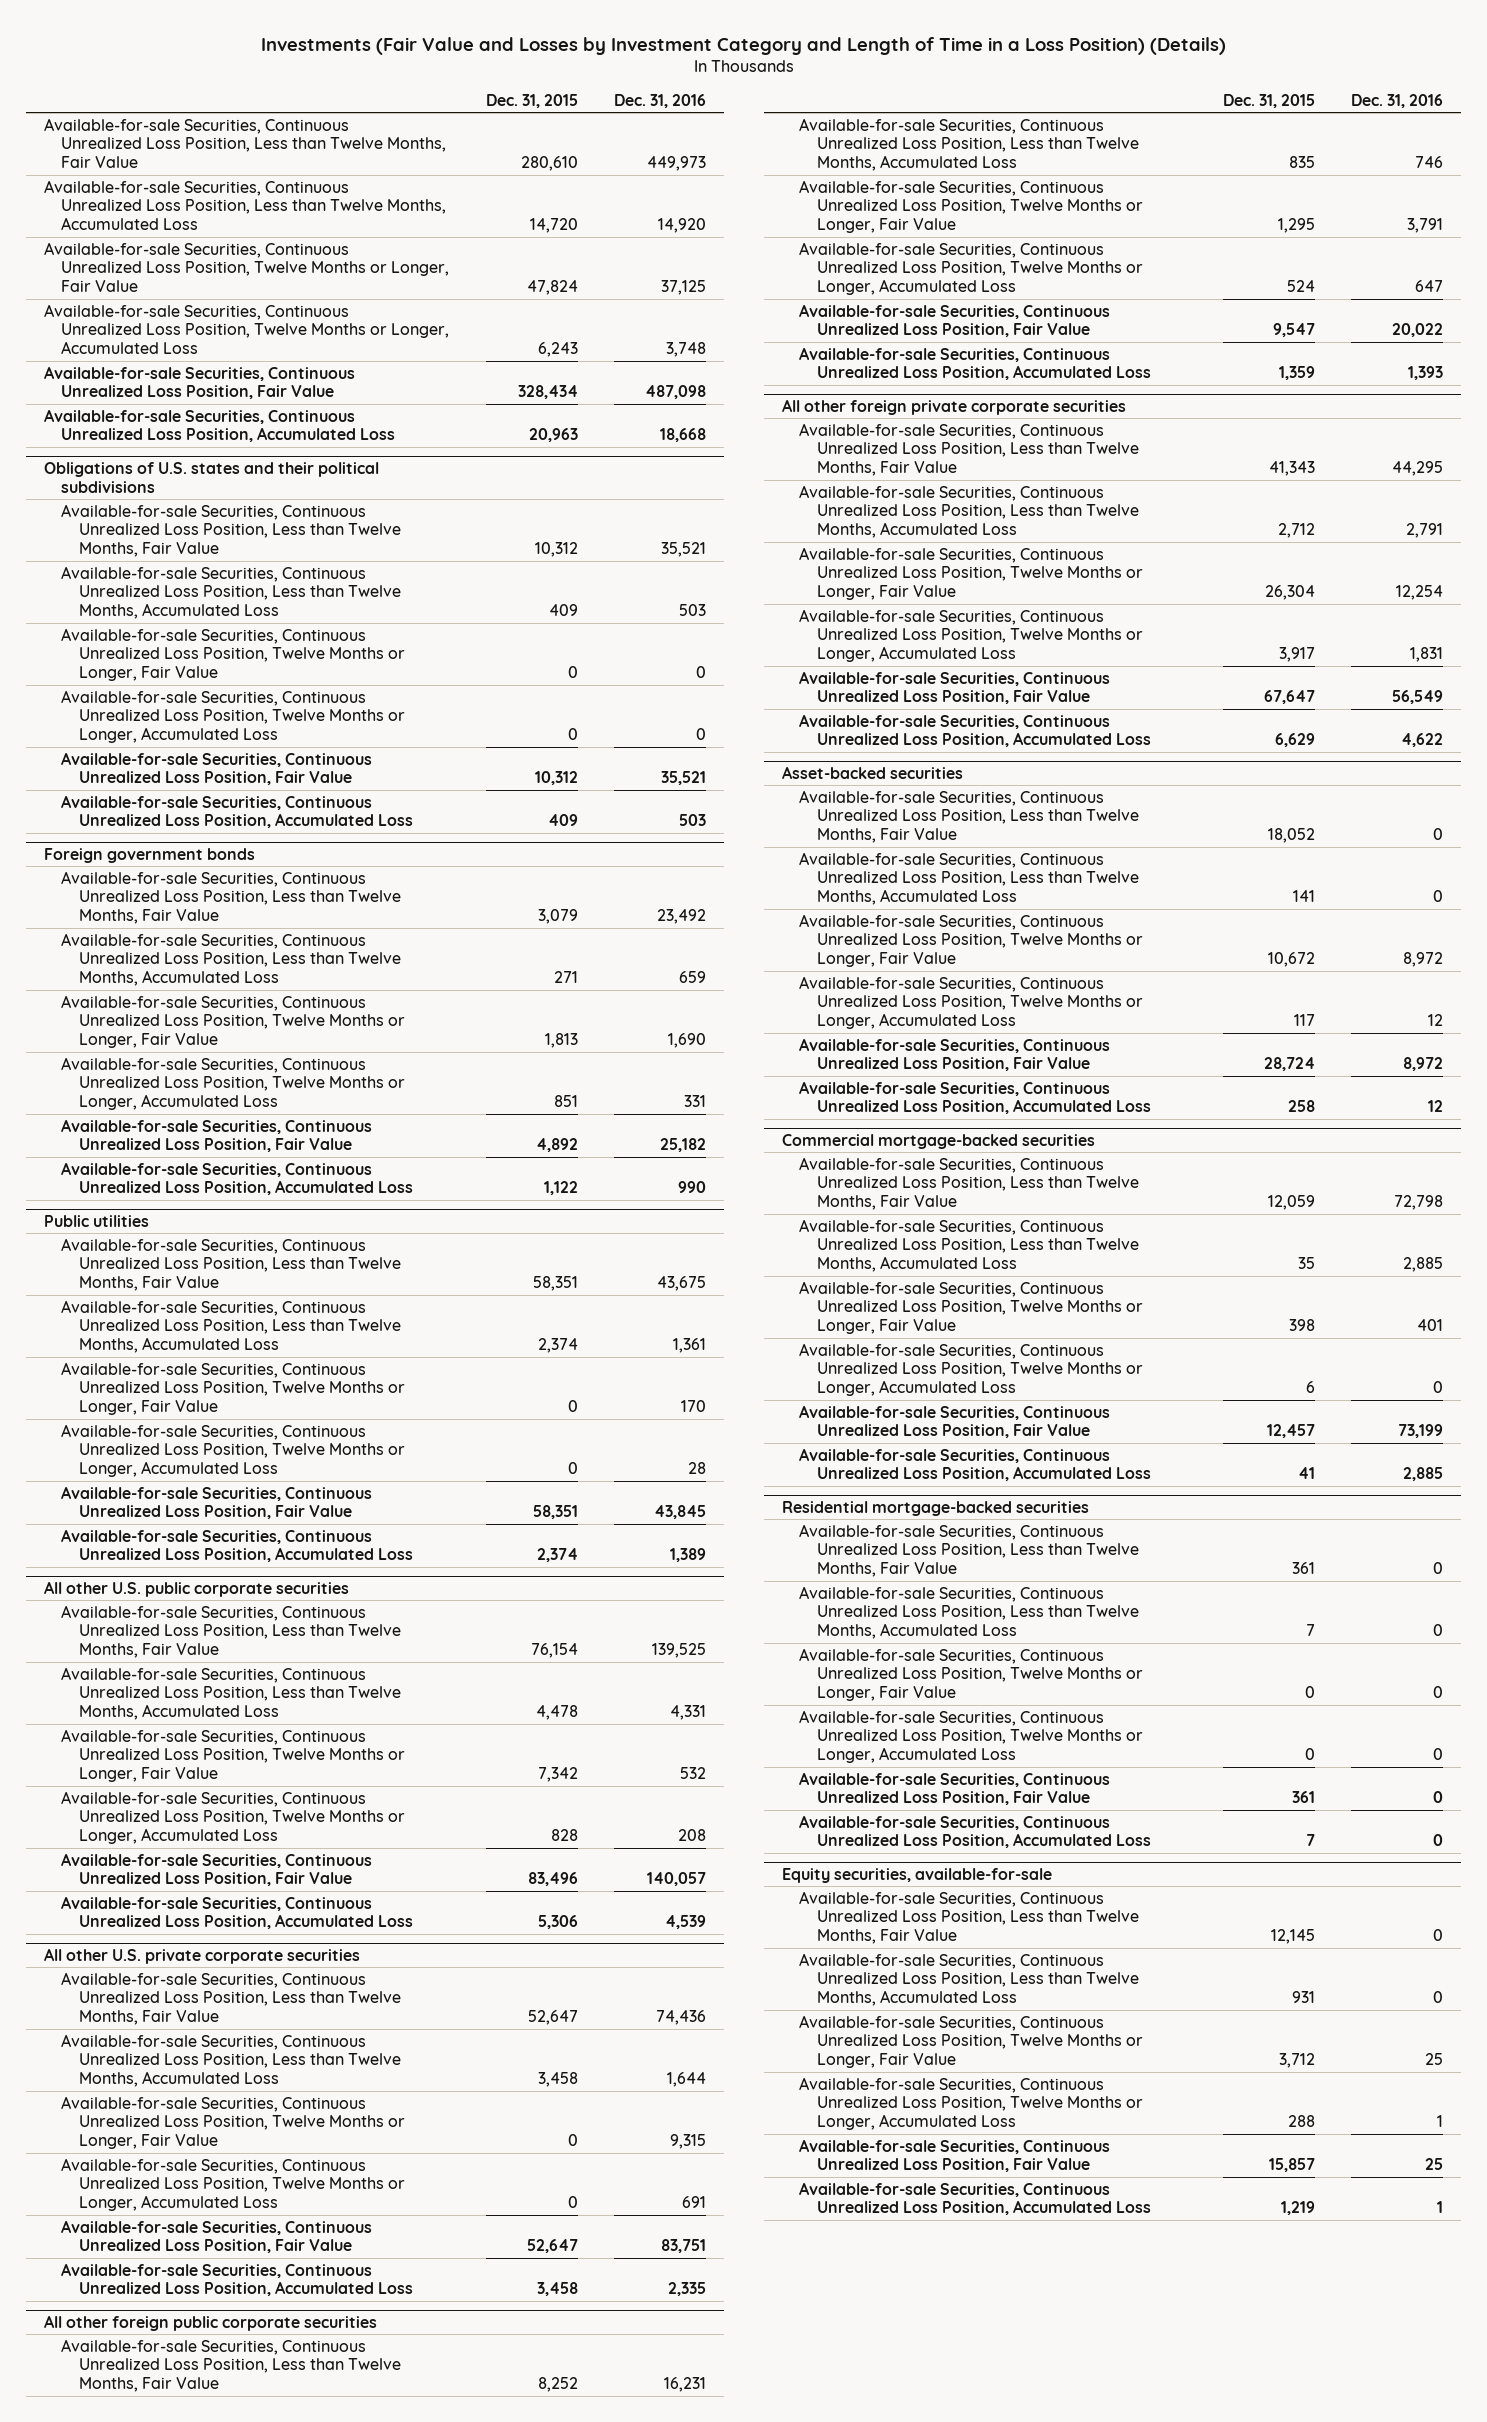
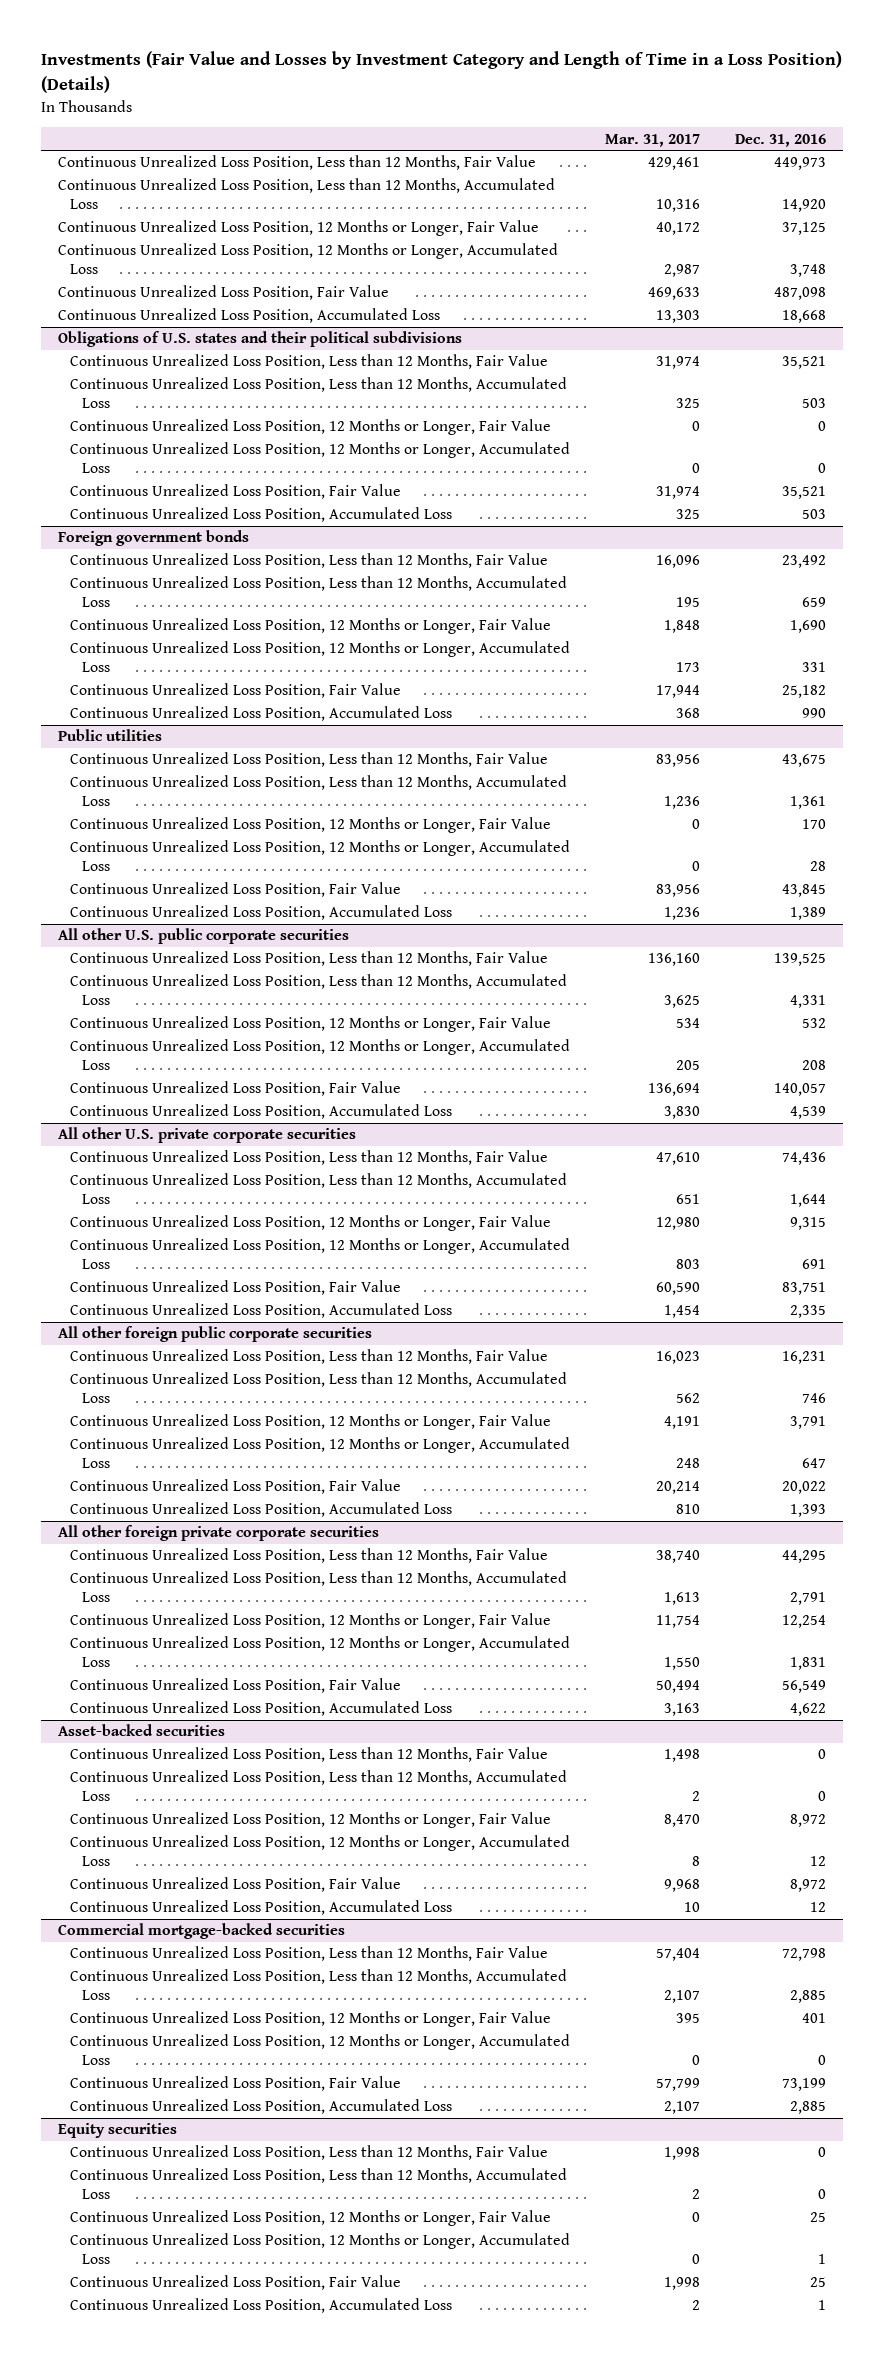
- | Dec. 31, 2015 | Dec. 31, 2016
+ | Mar. 31, 2017 | Dec. 31, 2016
- Available-for-sale Securities, Continuous Unrealized Loss Position, Less than Twelve Months, Fair Value | 280,610 | 449,973
- Available-for-sale Securities, Continuous Unrealized Loss Position, Less than Twelve Months, Accumulated Loss | 14,720 | 14,920
- Available-for-sale Securities, Continuous Unrealized Loss Position, Twelve Months or Longer, Fair Value | 47,824 | 37,125
- Available-for-sale Securities, Continuous Unrealized Loss Position, Twelve Months or Longer, Accumulated Loss | 6,243 | 3,748
- Available-for-sale Securities, Continuous Unrealized Loss Position, Fair Value | 328,434 | 487,098
- Available-for-sale Securities, Continuous Unrealized Loss Position, Accumulated Loss | 20,963 | 18,668
+ Continuous Unrealized Loss Position, Less than 12 Months, Fair Value | 429,461 | 449,973
+ Continuous Unrealized Loss Position, Less than 12 Months, Accumulated Loss | 10,316 | 14,920
+ Continuous Unrealized Loss Position, 12 Months or Longer, Fair Value | 40,172 | 37,125
+ Continuous Unrealized Loss Position, 12 Months or Longer, Accumulated Loss | 2,987 | 3,748
+ Continuous Unrealized Loss Position, Fair Value | 469,633 | 487,098
+ Continuous Unrealized Loss Position, Accumulated Loss | 13,303 | 18,668
@ Obligations of U.S. states and their political subdivisions
- Available-for-sale Securities, Continuous Unrealized Loss Position, Less than Twelve Months, Fair Value | 10,312 | 35,521
- Available-for-sale Securities, Continuous Unrealized Loss Position, Less than Twelve Months, Accumulated Loss | 409 | 503
- Available-for-sale Securities, Continuous Unrealized Loss Position, Twelve Months or Longer, Fair Value | 0 | 0
- Available-for-sale Securities, Continuous Unrealized Loss Position, Twelve Months or Longer, Accumulated Loss | 0 | 0
- Available-for-sale Securities, Continuous Unrealized Loss Position, Fair Value | 10,312 | 35,521
- Available-for-sale Securities, Continuous Unrealized Loss Position, Accumulated Loss | 409 | 503
+ Continuous Unrealized Loss Position, Less than 12 Months, Fair Value | 31,974 | 35,521
+ Continuous Unrealized Loss Position, Less than 12 Months, Accumulated Loss | 325 | 503
+ Continuous Unrealized Loss Position, 12 Months or Longer, Fair Value | 0 | 0
+ Continuous Unrealized Loss Position, 12 Months or Longer, Accumulated Loss | 0 | 0
+ Continuous Unrealized Loss Position, Fair Value | 31,974 | 35,521
+ Continuous Unrealized Loss Position, Accumulated Loss | 325 | 503
@ Foreign government bonds
- Available-for-sale Securities, Continuous Unrealized Loss Position, Less than Twelve Months, Fair Value | 3,079 | 23,492
- Available-for-sale Securities, Continuous Unrealized Loss Position, Less than Twelve Months, Accumulated Loss | 271 | 659
- Available-for-sale Securities, Continuous Unrealized Loss Position, Twelve Months or Longer, Fair Value | 1,813 | 1,690
- Available-for-sale Securities, Continuous Unrealized Loss Position, Twelve Months or Longer, Accumulated Loss | 851 | 331
- Available-for-sale Securities, Continuous Unrealized Loss Position, Fair Value | 4,892 | 25,182
- Available-for-sale Securities, Continuous Unrealized Loss Position, Accumulated Loss | 1,122 | 990
+ Continuous Unrealized Loss Position, Less than 12 Months, Fair Value | 16,096 | 23,492
+ Continuous Unrealized Loss Position, Less than 12 Months, Accumulated Loss | 195 | 659
+ Continuous Unrealized Loss Position, 12 Months or Longer, Fair Value | 1,848 | 1,690
+ Continuous Unrealized Loss Position, 12 Months or Longer, Accumulated Loss | 173 | 331
+ Continuous Unrealized Loss Position, Fair Value | 17,944 | 25,182
+ Continuous Unrealized Loss Position, Accumulated Loss | 368 | 990
@ Public utilities
- Available-for-sale Securities, Continuous Unrealized Loss Position, Less than Twelve Months, Fair Value | 58,351 | 43,675
- Available-for-sale Securities, Continuous Unrealized Loss Position, Less than Twelve Months, Accumulated Loss | 2,374 | 1,361
- Available-for-sale Securities, Continuous Unrealized Loss Position, Twelve Months or Longer, Fair Value | 0 | 170
- Available-for-sale Securities, Continuous Unrealized Loss Position, Twelve Months or Longer, Accumulated Loss | 0 | 28
- Available-for-sale Securities, Continuous Unrealized Loss Position, Fair Value | 58,351 | 43,845
- Available-for-sale Securities, Continuous Unrealized Loss Position, Accumulated Loss | 2,374 | 1,389
+ Continuous Unrealized Loss Position, Less than 12 Months, Fair Value | 83,956 | 43,675
+ Continuous Unrealized Loss Position, Less than 12 Months, Accumulated Loss | 1,236 | 1,361
+ Continuous Unrealized Loss Position, 12 Months or Longer, Fair Value | 0 | 170
+ Continuous Unrealized Loss Position, 12 Months or Longer, Accumulated Loss | 0 | 28
+ Continuous Unrealized Loss Position, Fair Value | 83,956 | 43,845
+ Continuous Unrealized Loss Position, Accumulated Loss | 1,236 | 1,389
@ All other U.S. public corporate securities
- Available-for-sale Securities, Continuous Unrealized Loss Position, Less than Twelve Months, Fair Value | 76,154 | 139,525
- Available-for-sale Securities, Continuous Unrealized Loss Position, Less than Twelve Months, Accumulated Loss | 4,478 | 4,331
- Available-for-sale Securities, Continuous Unrealized Loss Position, Twelve Months or Longer, Fair Value | 7,342 | 532
- Available-for-sale Securities, Continuous Unrealized Loss Position, Twelve Months or Longer, Accumulated Loss | 828 | 208
- Available-for-sale Securities, Continuous Unrealized Loss Position, Fair Value | 83,496 | 140,057
- Available-for-sale Securities, Continuous Unrealized Loss Position, Accumulated Loss | 5,306 | 4,539
+ Continuous Unrealized Loss Position, Less than 12 Months, Fair Value | 136,160 | 139,525
+ Continuous Unrealized Loss Position, Less than 12 Months, Accumulated Loss | 3,625 | 4,331
+ Continuous Unrealized Loss Position, 12 Months or Longer, Fair Value | 534 | 532
+ Continuous Unrealized Loss Position, 12 Months or Longer, Accumulated Loss | 205 | 208
+ Continuous Unrealized Loss Position, Fair Value | 136,694 | 140,057
+ Continuous Unrealized Loss Position, Accumulated Loss | 3,830 | 4,539
@ All other U.S. private corporate securities
- Available-for-sale Securities, Continuous Unrealized Loss Position, Less than Twelve Months, Fair Value | 52,647 | 74,436
- Available-for-sale Securities, Continuous Unrealized Loss Position, Less than Twelve Months, Accumulated Loss | 3,458 | 1,644
- Available-for-sale Securities, Continuous Unrealized Loss Position, Twelve Months or Longer, Fair Value | 0 | 9,315
- Available-for-sale Securities, Continuous Unrealized Loss Position, Twelve Months or Longer, Accumulated Loss | 0 | 691
- Available-for-sale Securities, Continuous Unrealized Loss Position, Fair Value | 52,647 | 83,751
- Available-for-sale Securities, Continuous Unrealized Loss Position, Accumulated Loss | 3,458 | 2,335
+ Continuous Unrealized Loss Position, Less than 12 Months, Fair Value | 47,610 | 74,436
+ Continuous Unrealized Loss Position, Less than 12 Months, Accumulated Loss | 651 | 1,644
+ Continuous Unrealized Loss Position, 12 Months or Longer, Fair Value | 12,980 | 9,315
+ Continuous Unrealized Loss Position, 12 Months or Longer, Accumulated Loss | 803 | 691
+ Continuous Unrealized Loss Position, Fair Value | 60,590 | 83,751
+ Continuous Unrealized Loss Position, Accumulated Loss | 1,454 | 2,335
@ All other foreign public corporate securities
- Available-for-sale Securities, Continuous Unrealized Loss Position, Less than Twelve Months, Fair Value | 8,252 | 16,231
- Available-for-sale Securities, Continuous Unrealized Loss Position, Less than Twelve Months, Accumulated Loss | 835 | 746
- Available-for-sale Securities, Continuous Unrealized Loss Position, Twelve Months or Longer, Fair Value | 1,295 | 3,791
- Available-for-sale Securities, Continuous Unrealized Loss Position, Twelve Months or Longer, Accumulated Loss | 524 | 647
- Available-for-sale Securities, Continuous Unrealized Loss Position, Fair Value | 9,547 | 20,022
- Available-for-sale Securities, Continuous Unrealized Loss Position, Accumulated Loss | 1,359 | 1,393
+ Continuous Unrealized Loss Position, Less than 12 Months, Fair Value | 16,023 | 16,231
+ Continuous Unrealized Loss Position, Less than 12 Months, Accumulated Loss | 562 | 746
+ Continuous Unrealized Loss Position, 12 Months or Longer, Fair Value | 4,191 | 3,791
+ Continuous Unrealized Loss Position, 12 Months or Longer, Accumulated Loss | 248 | 647
+ Continuous Unrealized Loss Position, Fair Value | 20,214 | 20,022
+ Continuous Unrealized Loss Position, Accumulated Loss | 810 | 1,393
@ All other foreign private corporate securities
- Available-for-sale Securities, Continuous Unrealized Loss Position, Less than Twelve Months, Fair Value | 41,343 | 44,295
- Available-for-sale Securities, Continuous Unrealized Loss Position, Less than Twelve Months, Accumulated Loss | 2,712 | 2,791
- Available-for-sale Securities, Continuous Unrealized Loss Position, Twelve Months or Longer, Fair Value | 26,304 | 12,254
- Available-for-sale Securities, Continuous Unrealized Loss Position, Twelve Months or Longer, Accumulated Loss | 3,917 | 1,831
- Available-for-sale Securities, Continuous Unrealized Loss Position, Fair Value | 67,647 | 56,549
- Available-for-sale Securities, Continuous Unrealized Loss Position, Accumulated Loss | 6,629 | 4,622
+ Continuous Unrealized Loss Position, Less than 12 Months, Fair Value | 38,740 | 44,295
+ Continuous Unrealized Loss Position, Less than 12 Months, Accumulated Loss | 1,613 | 2,791
+ Continuous Unrealized Loss Position, 12 Months or Longer, Fair Value | 11,754 | 12,254
+ Continuous Unrealized Loss Position, 12 Months or Longer, Accumulated Loss | 1,550 | 1,831
+ Continuous Unrealized Loss Position, Fair Value | 50,494 | 56,549
+ Continuous Unrealized Loss Position, Accumulated Loss | 3,163 | 4,622
@ Asset-backed securities
- Available-for-sale Securities, Continuous Unrealized Loss Position, Less than Twelve Months, Fair Value | 18,052 | 0
- Available-for-sale Securities, Continuous Unrealized Loss Position, Less than Twelve Months, Accumulated Loss | 141 | 0
- Available-for-sale Securities, Continuous Unrealized Loss Position, Twelve Months or Longer, Fair Value | 10,672 | 8,972
- Available-for-sale Securities, Continuous Unrealized Loss Position, Twelve Months or Longer, Accumulated Loss | 117 | 12
- Available-for-sale Securities, Continuous Unrealized Loss Position, Fair Value | 28,724 | 8,972
- Available-for-sale Securities, Continuous Unrealized Loss Position, Accumulated Loss | 258 | 12
+ Continuous Unrealized Loss Position, Less than 12 Months, Fair Value | 1,498 | 0
+ Continuous Unrealized Loss Position, Less than 12 Months, Accumulated Loss | 2 | 0
+ Continuous Unrealized Loss Position, 12 Months or Longer, Fair Value | 8,470 | 8,972
+ Continuous Unrealized Loss Position, 12 Months or Longer, Accumulated Loss | 8 | 12
+ Continuous Unrealized Loss Position, Fair Value | 9,968 | 8,972
+ Continuous Unrealized Loss Position, Accumulated Loss | 10 | 12
@ Commercial mortgage-backed securities
- Available-for-sale Securities, Continuous Unrealized Loss Position, Less than Twelve Months, Fair Value | 12,059 | 72,798
- Available-for-sale Securities, Continuous Unrealized Loss Position, Less than Twelve Months, Accumulated Loss | 35 | 2,885
- Available-for-sale Securities, Continuous Unrealized Loss Position, Twelve Months or Longer, Fair Value | 398 | 401
- Available-for-sale Securities, Continuous Unrealized Loss Position, Twelve Months or Longer, Accumulated Loss | 6 | 0
- Available-for-sale Securities, Continuous Unrealized Loss Position, Fair Value | 12,457 | 73,199
- Available-for-sale Securities, Continuous Unrealized Loss Position, Accumulated Loss | 41 | 2,885
- Residential mortgage-backed securities
- Available-for-sale Securities, Continuous Unrealized Loss Position, Less than Twelve Months, Fair Value | 361 | 0
- Available-for-sale Securities, Continuous Unrealized Loss Position, Less than Twelve Months, Accumulated Loss | 7 | 0
- Available-for-sale Securities, Continuous Unrealized Loss Position, Twelve Months or Longer, Fair Value | 0 | 0
- Available-for-sale Securities, Continuous Unrealized Loss Position, Twelve Months or Longer, Accumulated Loss | 0 | 0
- Available-for-sale Securities, Continuous Unrealized Loss Position, Fair Value | 361 | 0
- Available-for-sale Securities, Continuous Unrealized Loss Position, Accumulated Loss | 7 | 0
- Equity securities, available-for-sale
- Available-for-sale Securities, Continuous Unrealized Loss Position, Less than Twelve Months, Fair Value | 12,145 | 0
- Available-for-sale Securities, Continuous Unrealized Loss Position, Less than Twelve Months, Accumulated Loss | 931 | 0
- Available-for-sale Securities, Continuous Unrealized Loss Position, Twelve Months or Longer, Fair Value | 3,712 | 25
- Available-for-sale Securities, Continuous Unrealized Loss Position, Twelve Months or Longer, Accumulated Loss | 288 | 1
- Available-for-sale Securities, Continuous Unrealized Loss Position, Fair Value | 15,857 | 25
- Available-for-sale Securities, Continuous Unrealized Loss Position, Accumulated Loss | 1,219 | 1
@ Commercial mortgage-backed securities
+ Continuous Unrealized Loss Position, Less than 12 Months, Fair Value | 57,404 | 72,798
+ Continuous Unrealized Loss Position, Less than 12 Months, Accumulated Loss | 2,107 | 2,885
+ Continuous Unrealized Loss Position, 12 Months or Longer, Fair Value | 395 | 401
+ Continuous Unrealized Loss Position, 12 Months or Longer, Accumulated Loss | 0 | 0
+ Continuous Unrealized Loss Position, Fair Value | 57,799 | 73,199
+ Continuous Unrealized Loss Position, Accumulated Loss | 2,107 | 2,885
+ Equity securities
+ Continuous Unrealized Loss Position, Less than 12 Months, Fair Value | 1,998 | 0
+ Continuous Unrealized Loss Position, Less than 12 Months, Accumulated Loss | 2 | 0
+ Continuous Unrealized Loss Position, 12 Months or Longer, Fair Value | 0 | 25
+ Continuous Unrealized Loss Position, 12 Months or Longer, Accumulated Loss | 0 | 1
+ Continuous Unrealized Loss Position, Fair Value | 1,998 | 25
+ Continuous Unrealized Loss Position, Accumulated Loss | 2 | 1

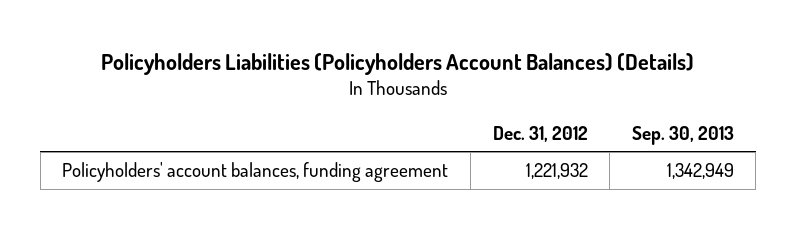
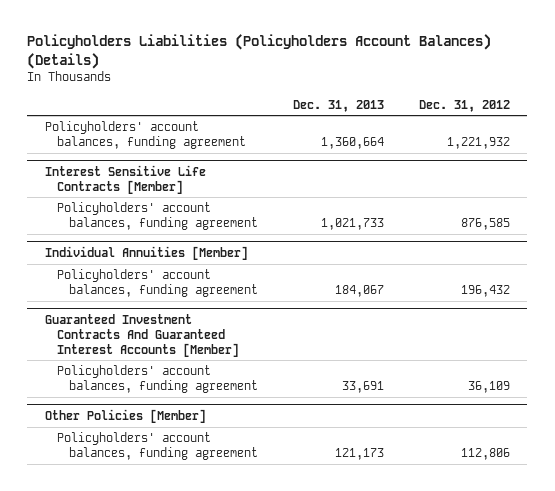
- | Dec. 31, 2012 | Sep. 30, 2013
+ | Dec. 31, 2013 | Dec. 31, 2012
+ Interest Sensitive Life Contracts [Member]
+ Policyholders' account balances, funding agreement | 1,021,733 | 876,585
+ Individual Annuities [Member]
+ Policyholders' account balances, funding agreement | 184,067 | 196,432
+ Guaranteed Investment Contracts And Guaranteed Interest Accounts [Member]
+ Policyholders' account balances, funding agreement | 33,691 | 36,109
+ Other Policies [Member]
+ Policyholders' account balances, funding agreement | 121,173 | 112,806

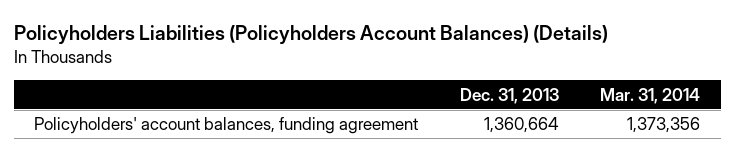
- | Dec. 31, 2013 | Dec. 31, 2012
+ | Dec. 31, 2013 | Mar. 31, 2014
- Interest Sensitive Life Contracts [Member]
- Policyholders' account balances, funding agreement | 1,021,733 | 876,585
- Individual Annuities [Member]
- Policyholders' account balances, funding agreement | 184,067 | 196,432
- Guaranteed Investment Contracts And Guaranteed Interest Accounts [Member]
- Policyholders' account balances, funding agreement | 33,691 | 36,109
- Other Policies [Member]
- Policyholders' account balances, funding agreement | 121,173 | 112,806

